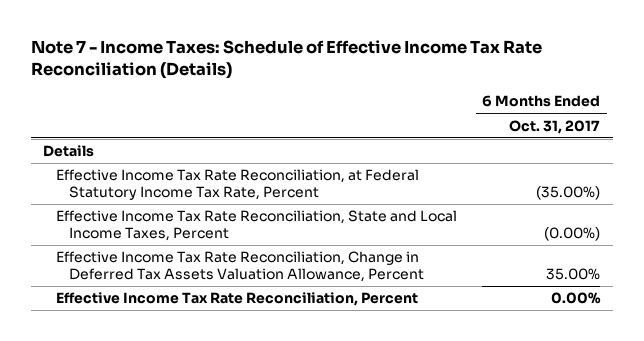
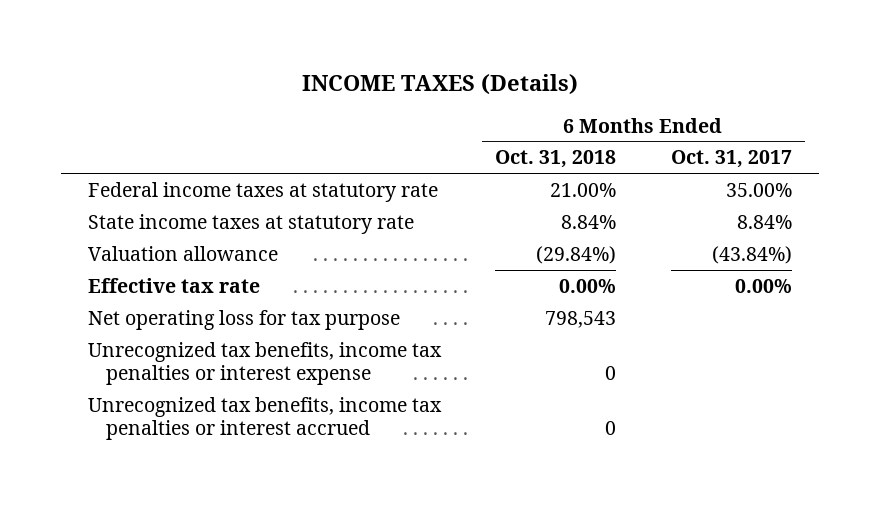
- Note 7 - Income Taxes: Schedule of Effective Income Tax Rate Reconciliation (Details)
+ INCOME TAXES (Details)
- | 6 Months Ended Oct. 31, 2017
+ | 6 Months Ended Oct. 31, 2018 | 6 Months Ended Oct. 31, 2017
- Details
- Effective Income Tax Rate Reconciliation, at Federal Statutory Income Tax Rate, Percent | (35.00%)
- Effective Income Tax Rate Reconciliation, State and Local Income Taxes, Percent | (0.00%)
- Effective Income Tax Rate Reconciliation, Change in Deferred Tax Assets Valuation Allowance, Percent | 35.00%
- Effective Income Tax Rate Reconciliation, Percent | 0.00%
+ Federal income taxes at statutory rate | 21.00% | 35.00%
+ State income taxes at statutory rate | 8.84% | 8.84%
+ Valuation allowance | (29.84%) | (43.84%)
+ Effective tax rate | 0.00% | 0.00%
+ Net operating loss for tax purpose | 798,543 |
+ Unrecognized tax benefits, income tax penalties or interest expense | 0 |
+ Unrecognized tax benefits, income tax penalties or interest accrued | 0 |

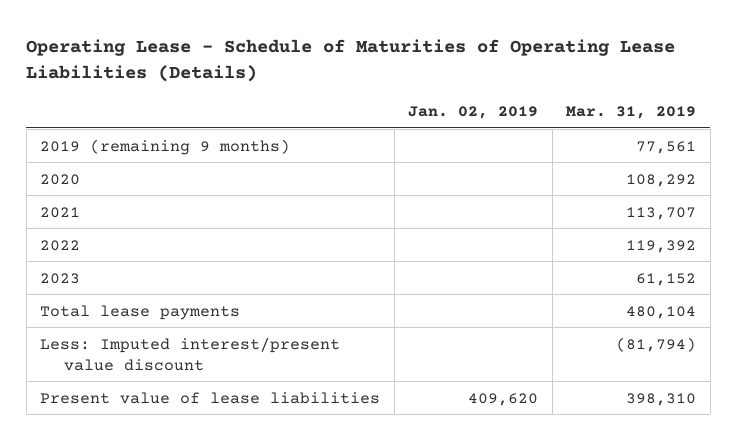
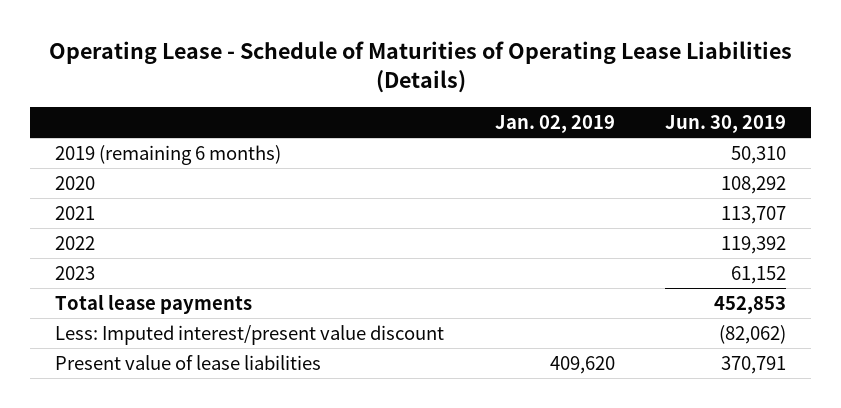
- | Jan. 02, 2019 | Mar. 31, 2019
+ | Jan. 02, 2019 | Jun. 30, 2019
- 2019 (remaining 9 months) | | 77,561
+ 2019 (remaining 6 months) | | 50,310

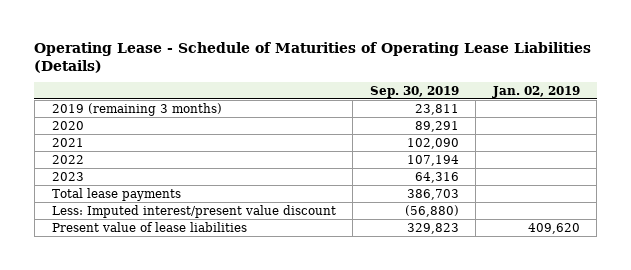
- | Jan. 02, 2019 | Jun. 30, 2019
+ | Sep. 30, 2019 | Jan. 02, 2019
- 2019 (remaining 6 months) | | 50,310
+ 2019 (remaining 3 months) | 23,811 |

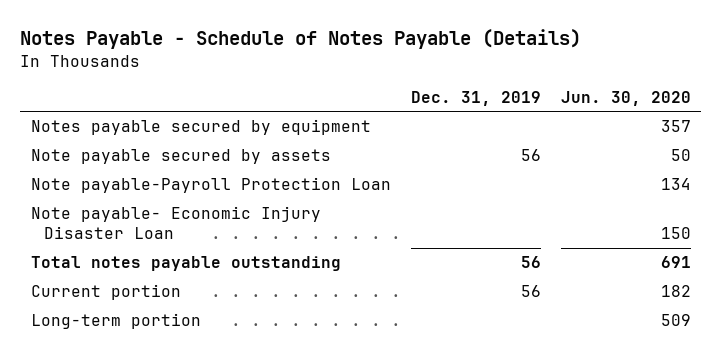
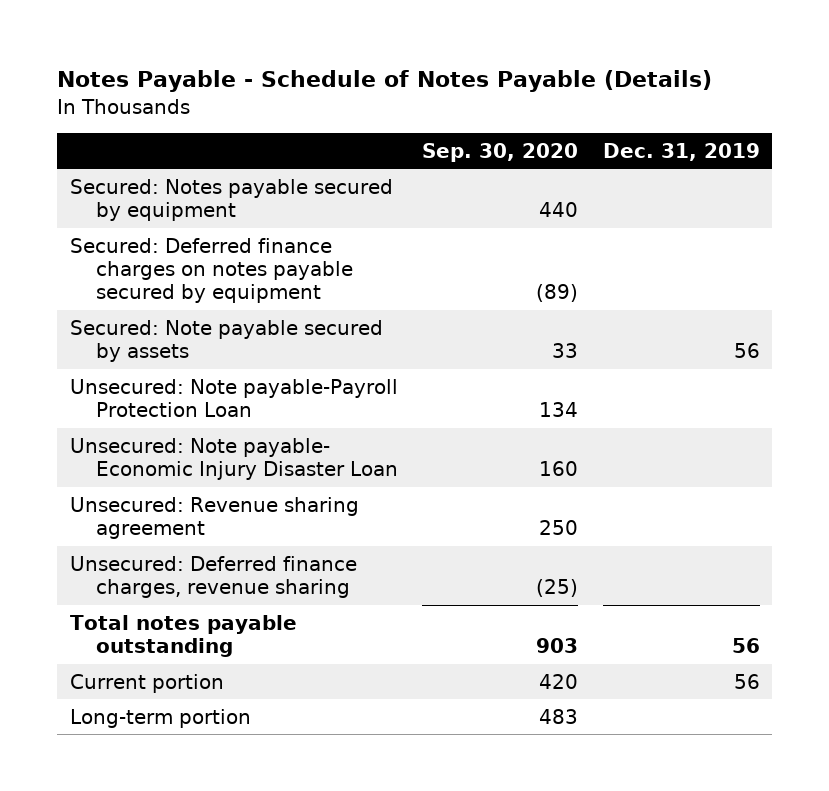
- | Dec. 31, 2019 | Jun. 30, 2020
+ | Sep. 30, 2020 | Dec. 31, 2019
- Notes payable secured by equipment | | 357
- Note payable secured by assets | 56 | 50
- Note payable-Payroll Protection Loan | | 134
- Note payable- Economic Injury Disaster Loan | | 150
+ Secured: Notes payable secured by equipment | 440 |
+ Secured: Deferred finance charges on notes payable secured by equipment | (89) |
+ Secured: Note payable secured by assets | 33 | 56
+ Unsecured: Note payable-Payroll Protection Loan | 134 |
+ Unsecured: Note payable- Economic Injury Disaster Loan | 160 |
+ Unsecured: Revenue sharing agreement | 250 |
+ Unsecured: Deferred finance charges, revenue sharing | (25) |

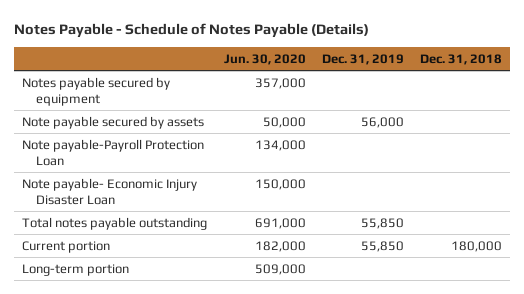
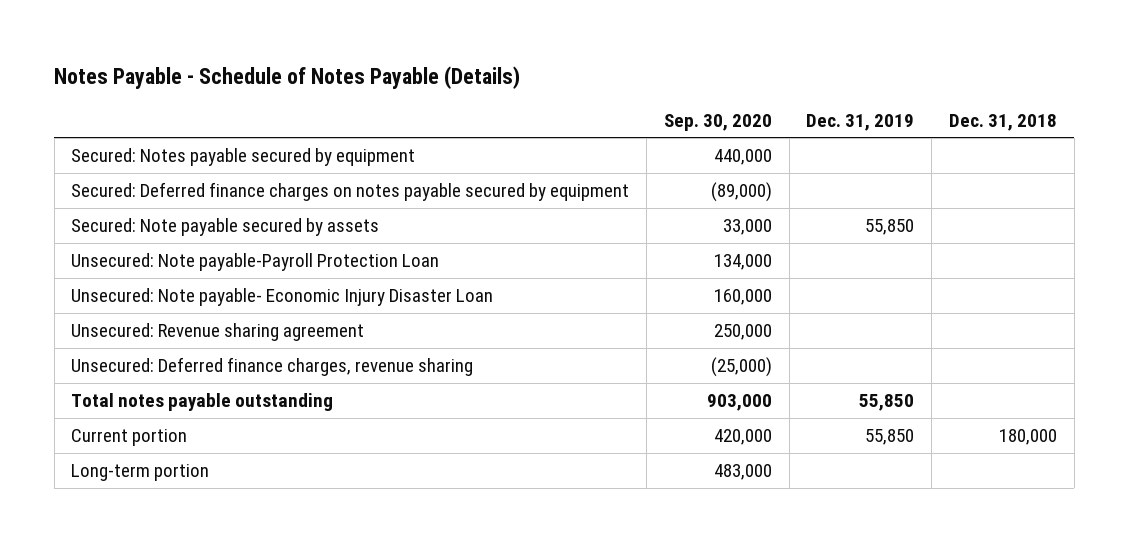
- | Jun. 30, 2020 | Dec. 31, 2019 | Dec. 31, 2018
+ | Sep. 30, 2020 | Dec. 31, 2019 | Dec. 31, 2018
- Notes payable secured by equipment | 357,000 | |
- Note payable secured by assets | 50,000 | 56,000 |
- Note payable-Payroll Protection Loan | 134,000 | |
- Note payable- Economic Injury Disaster Loan | 150,000 | |
+ Secured: Notes payable secured by equipment | 440,000 | |
+ Secured: Deferred finance charges on notes payable secured by equipment | (89,000) | |
+ Secured: Note payable secured by assets | 33,000 | 55,850 |
+ Unsecured: Note payable-Payroll Protection Loan | 134,000 | |
+ Unsecured: Note payable- Economic Injury Disaster Loan | 160,000 | |
+ Unsecured: Revenue sharing agreement | 250,000 | |
+ Unsecured: Deferred finance charges, revenue sharing | (25,000) | |

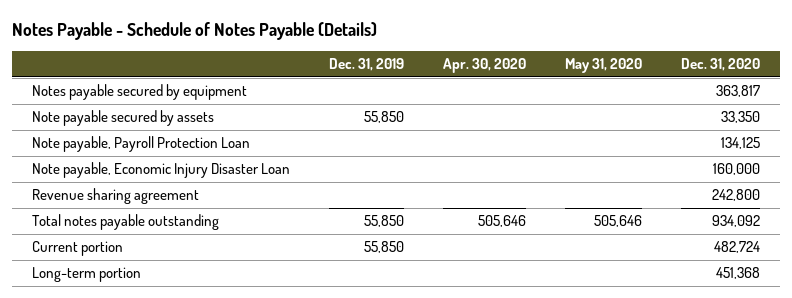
- | Sep. 30, 2020 | Dec. 31, 2019 | Dec. 31, 2018
+ | Dec. 31, 2019 | Apr. 30, 2020 | May 31, 2020 | Dec. 31, 2020
- Secured: Notes payable secured by equipment | 440,000 | |
- Secured: Deferred finance charges on notes payable secured by equipment | (89,000) | |
- Secured: Note payable secured by assets | 33,000 | 55,850 |
- Unsecured: Note payable-Payroll Protection Loan | 134,000 | |
- Unsecured: Note payable- Economic Injury Disaster Loan | 160,000 | |
- Unsecured: Revenue sharing agreement | 250,000 | |
- Unsecured: Deferred finance charges, revenue sharing | (25,000) | |
+ Notes payable secured by equipment | | | | 363,817
+ Note payable secured by assets | 55,850 | | | 33,350
+ Note payable, Payroll Protection Loan | | | | 134,125
+ Note payable, Economic Injury Disaster Loan | | | | 160,000
+ Revenue sharing agreement | | | | 242,800

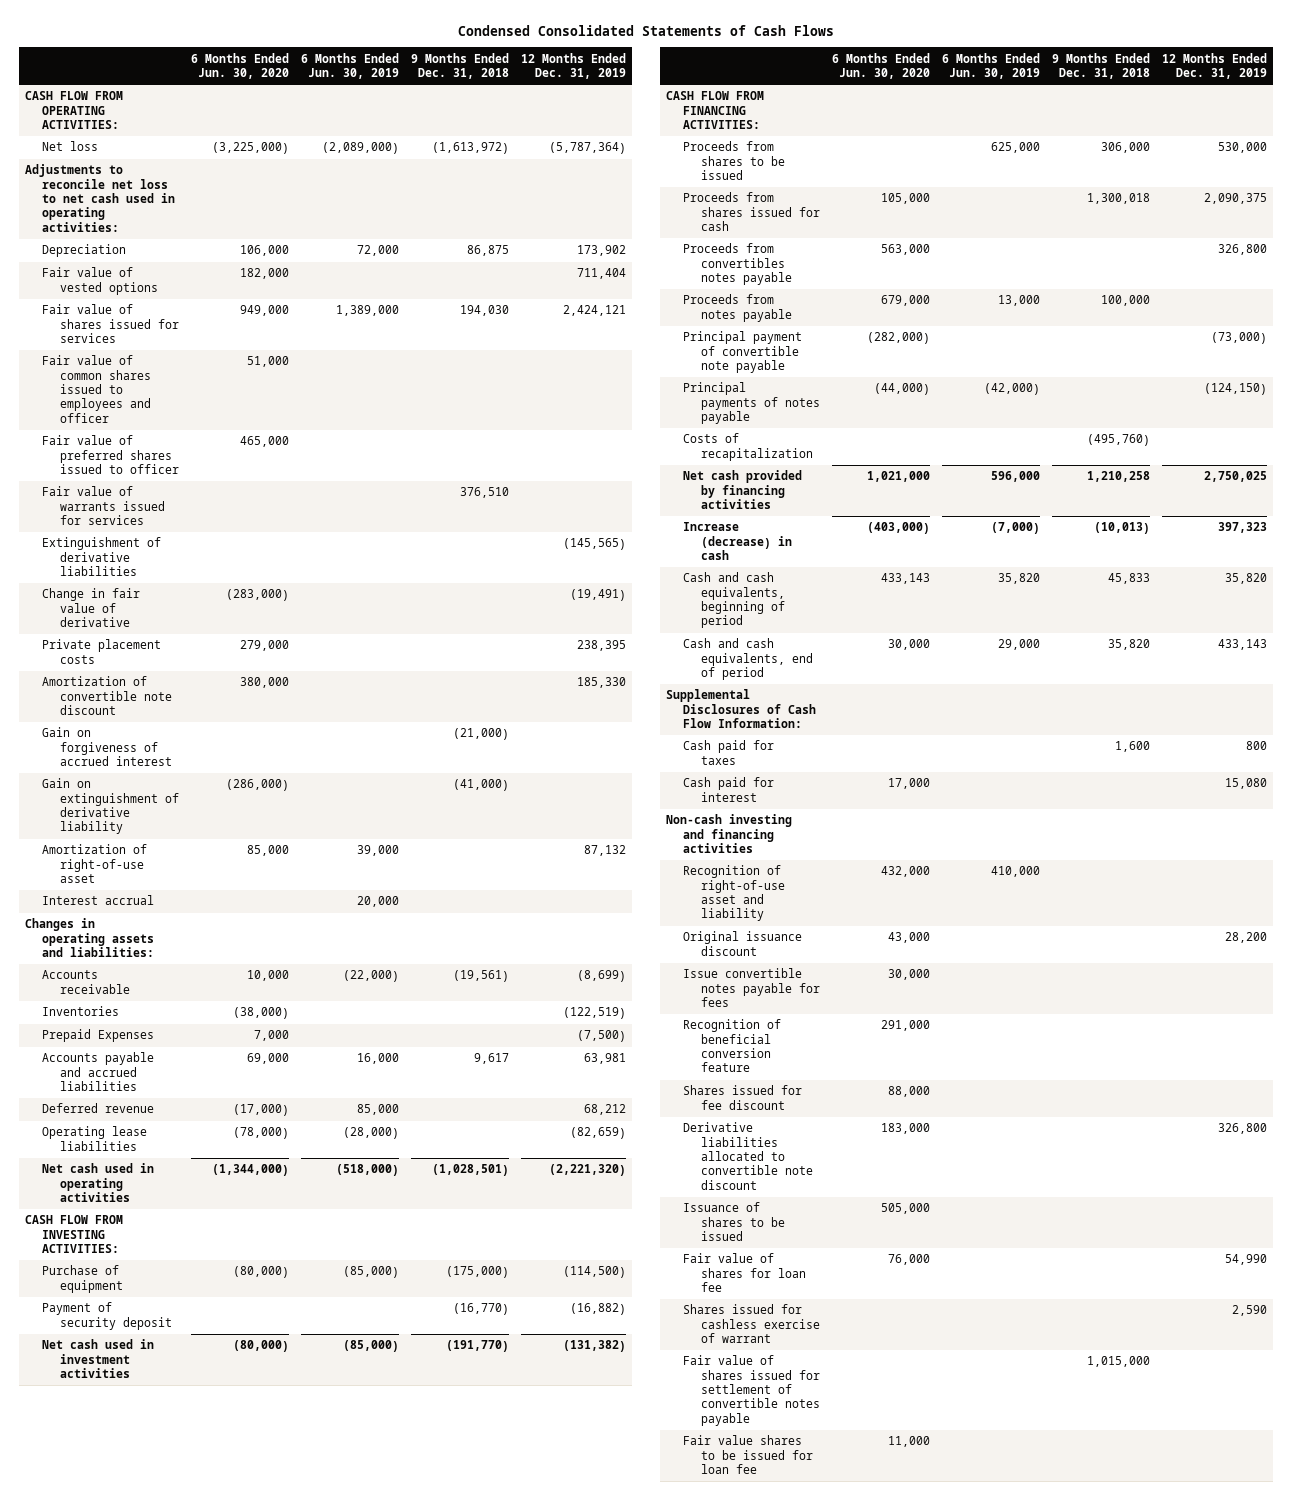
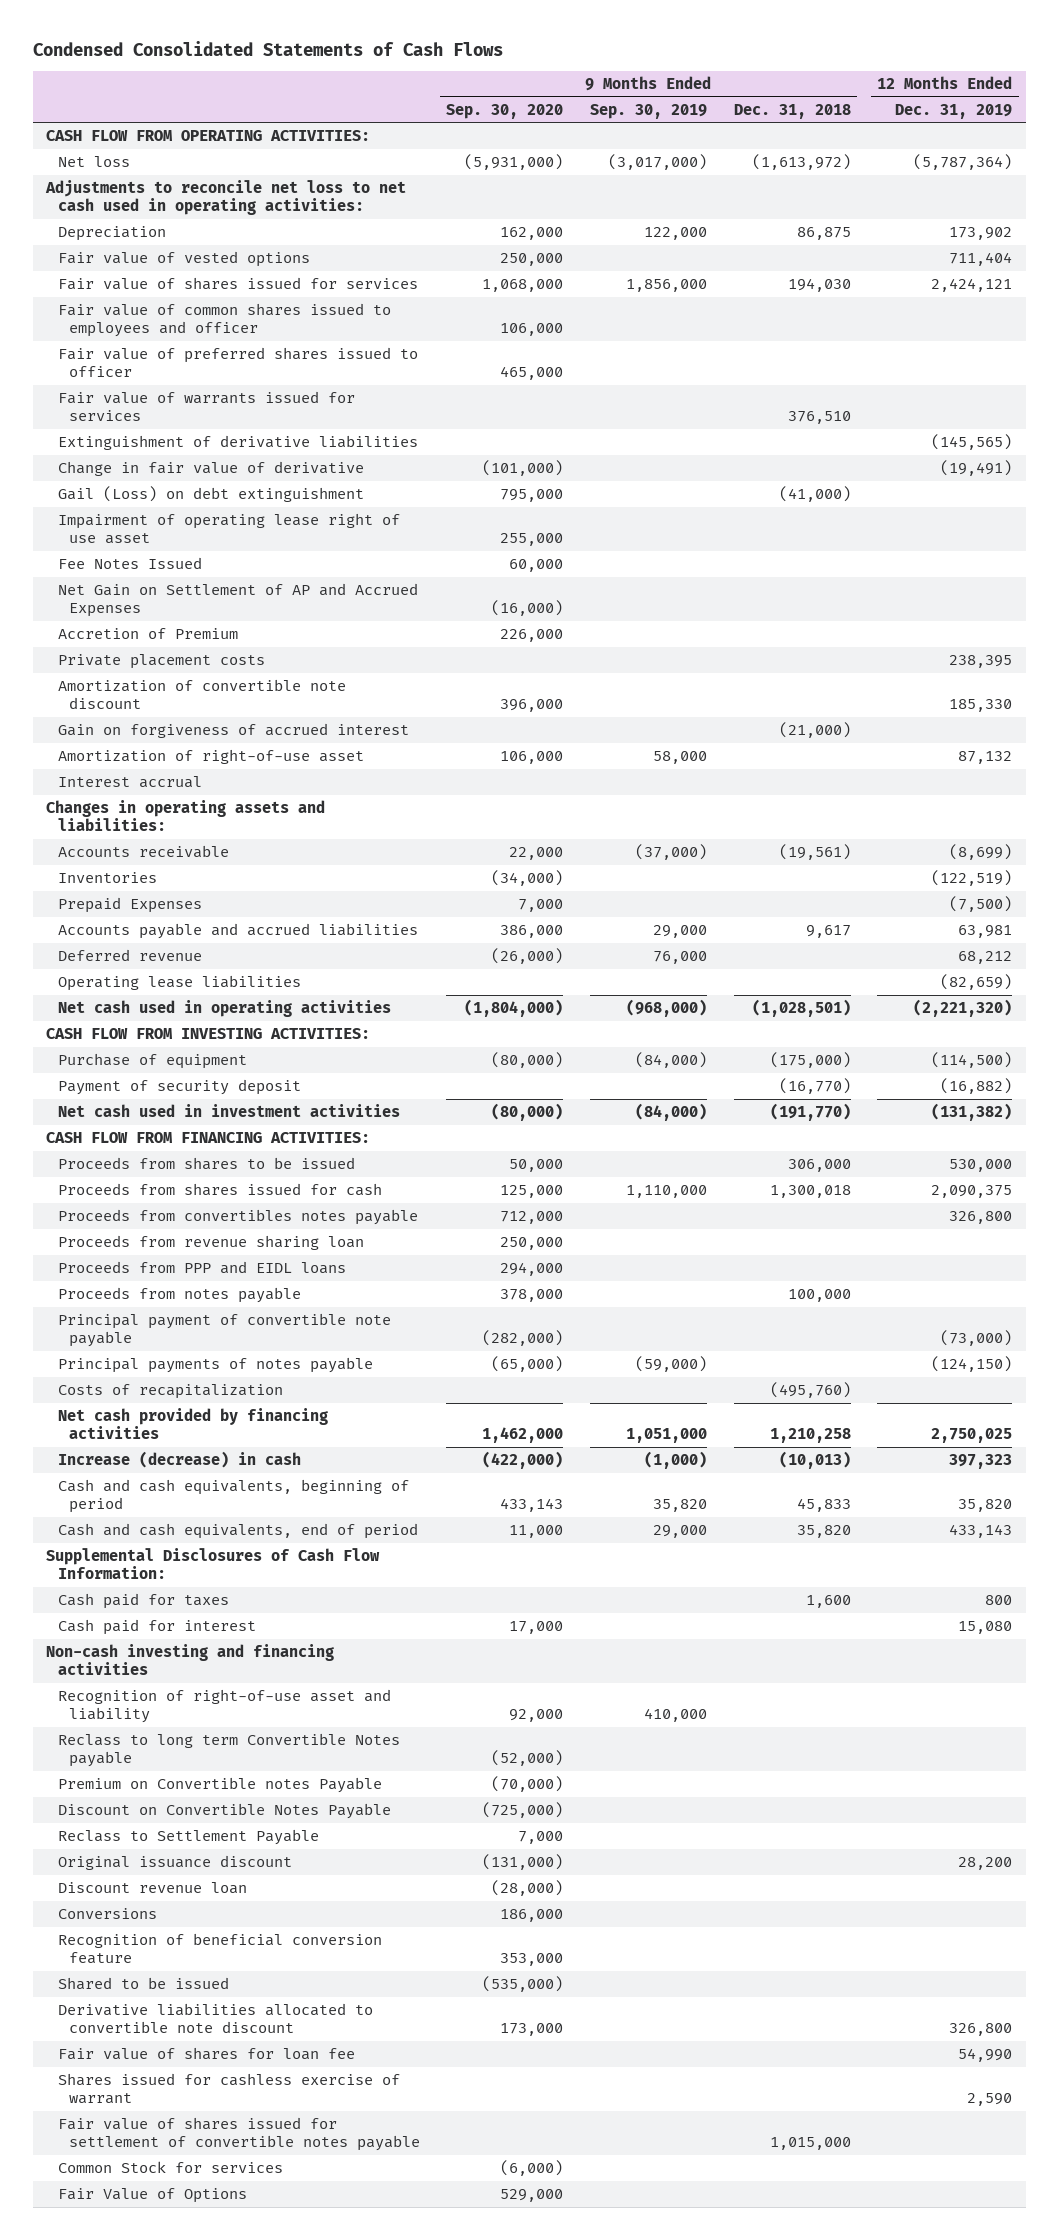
- | 6 Months Ended Jun. 30, 2020 | 6 Months Ended Jun. 30, 2019 | 9 Months Ended Dec. 31, 2018 | 12 Months Ended Dec. 31, 2019
+ | 9 Months Ended Sep. 30, 2020 | 9 Months Ended Sep. 30, 2019 | 9 Months Ended Dec. 31, 2018 | 12 Months Ended Dec. 31, 2019
+ Gail (Loss) on debt extinguishment | 795,000 | | (41,000) |
+ Impairment of operating lease right of use asset | 255,000 | | |
+ Fee Notes Issued | 60,000 | | |
+ Net Gain on Settlement of AP and Accrued Expenses | (16,000) | | |
+ Accretion of Premium | 226,000 | | |
- Gain on extinguishment of derivative liability | (286,000) | | (41,000) |
+ Proceeds from revenue sharing loan | 250,000 | | |
+ Proceeds from PPP and EIDL loans | 294,000 | | |
+ Reclass to long term Convertible Notes payable | (52,000) | | |
+ Premium on Convertible notes Payable | (70,000) | | |
+ Discount on Convertible Notes Payable | (725,000) | | |
+ Reclass to Settlement Payable | 7,000 | | |
- Issue convertible notes payable for fees | 30,000 | | |
+ Discount revenue loan | (28,000) | | |
+ Conversions | 186,000 | | |
- Shares issued for fee discount | 88,000 | | |
+ Shared to be issued | (535,000) | | |
- Issuance of shares to be issued | 505,000 | | |
- Fair value shares to be issued for loan fee | 11,000 | | |
+ Common Stock for services | (6,000) | | |
+ Fair Value of Options | 529,000 | | |

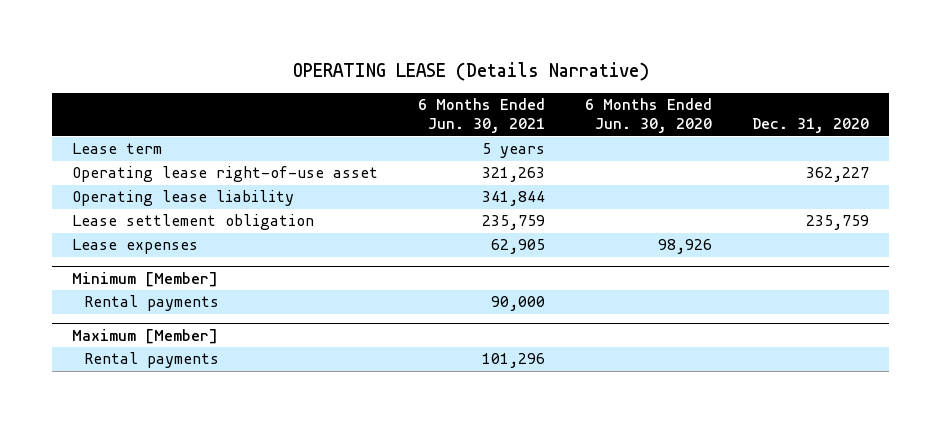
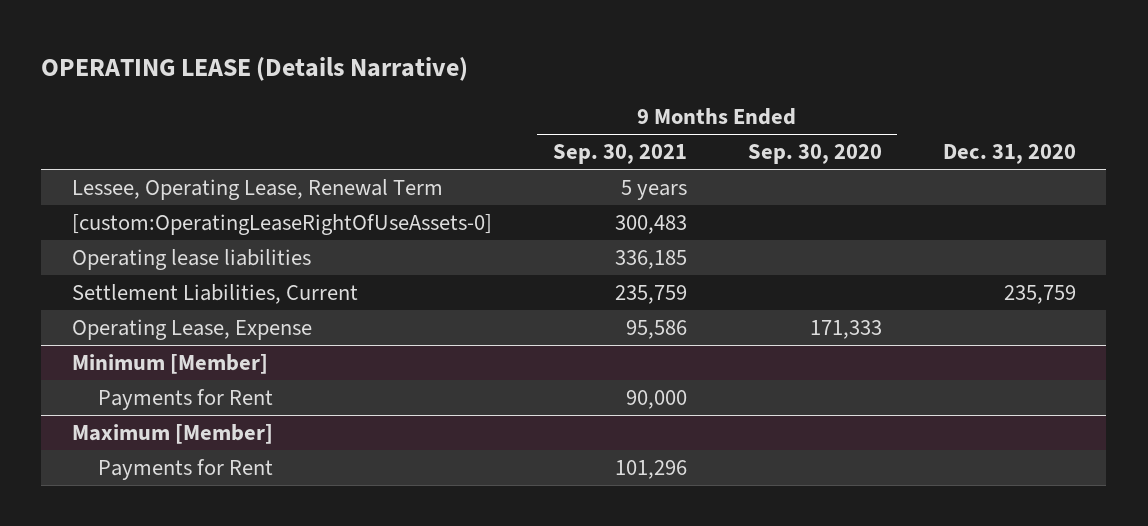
- | 6 Months Ended Jun. 30, 2021 | 6 Months Ended Jun. 30, 2020 | Dec. 31, 2020
+ | 9 Months Ended Sep. 30, 2021 | 9 Months Ended Sep. 30, 2020 | Dec. 31, 2020
- Lease term | 5 years | |
- Operating lease right-of-use asset | 321,263 | | 362,227
- Operating lease liability | 341,844 | |
- Lease settlement obligation | 235,759 | | 235,759
- Lease expenses | 62,905 | 98,926 |
+ Lessee, Operating Lease, Renewal Term | 5 years | |
+ [custom:OperatingLeaseRightOfUseAssets-0] | 300,483 | |
+ Operating lease liabilities | 336,185 | |
+ Settlement Liabilities, Current | 235,759 | | 235,759
+ Operating Lease, Expense | 95,586 | 171,333 |
@ Minimum [Member]
- Rental payments | 90,000 | |
+ Payments for Rent | 90,000 | |
@ Maximum [Member]
- Rental payments | 101,296 | |
+ Payments for Rent | 101,296 | |

